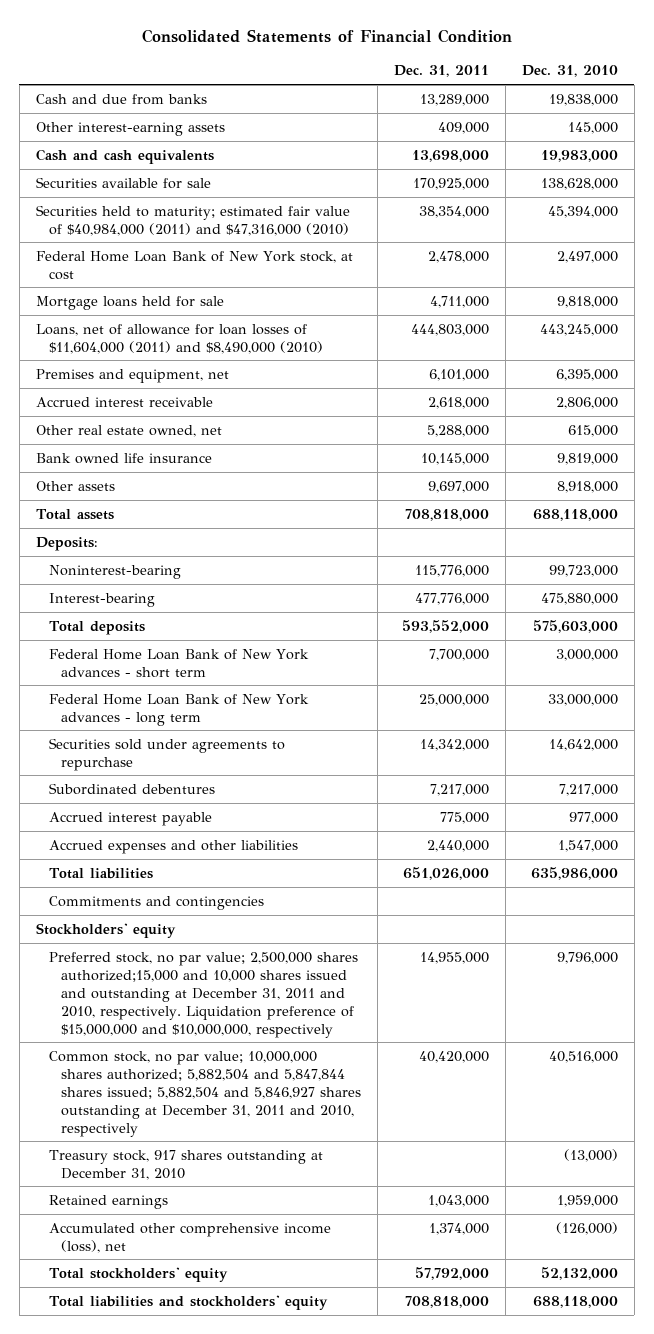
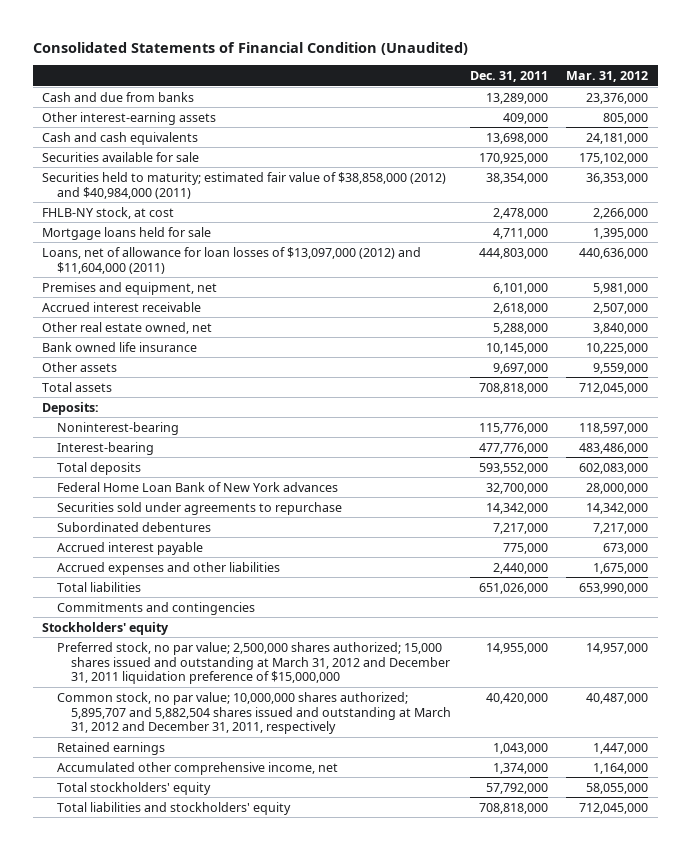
- Consolidated Statements of Financial Condition
+ Consolidated Statements of Financial Condition (Unaudited)
- | Dec. 31, 2011 | Dec. 31, 2010
+ | Dec. 31, 2011 | Mar. 31, 2012
- Securities held to maturity; estimated fair value of $40,984,000 (2011) and $47,316,000 (2010) | 38,354,000 | 45,394,000
- Federal Home Loan Bank of New York stock, at cost | 2,478,000 | 2,497,000
+ Securities held to maturity; estimated fair value of $38,858,000 (2012) and $40,984,000 (2011) | 38,354,000 | 36,353,000
+ FHLB-NY stock, at cost | 2,478,000 | 2,266,000
- Loans, net of allowance for loan losses of $11,604,000 (2011) and $8,490,000 (2010) | 444,803,000 | 443,245,000
+ Loans, net of allowance for loan losses of $13,097,000 (2012) and $11,604,000 (2011) | 444,803,000 | 440,636,000
- Federal Home Loan Bank of New York advances - short term | 7,700,000 | 3,000,000
- Federal Home Loan Bank of New York advances - long term | 25,000,000 | 33,000,000
+ Federal Home Loan Bank of New York advances | 32,700,000 | 28,000,000
- Preferred stock, no par value; 2,500,000 shares authorized;15,000 and 10,000 shares issued and outstanding at December 31, 2011 and 2010, respectively. Liquidation preference of $15,000,000 and $10,000,000, respectively | 14,955,000 | 9,796,000
- Common stock, no par value; 10,000,000 shares authorized; 5,882,504 and 5,847,844 shares issued; 5,882,504 and 5,846,927 shares outstanding at December 31, 2011 and 2010, respectively | 40,420,000 | 40,516,000
- Treasury stock, 917 shares outstanding at December 31, 2010 | | (13,000)
+ Preferred stock, no par value; 2,500,000 shares authorized; 15,000 shares issued and outstanding at March 31, 2012 and December 31, 2011 liquidation preference of $15,000,000 | 14,955,000 | 14,957,000
+ Common stock, no par value; 10,000,000 shares authorized; 5,895,707 and 5,882,504 shares issued and outstanding at March 31, 2012 and December 31, 2011, respectively | 40,420,000 | 40,487,000
- Accumulated other comprehensive income (loss), net | 1,374,000 | (126,000)
+ Accumulated other comprehensive income, net | 1,374,000 | 1,164,000

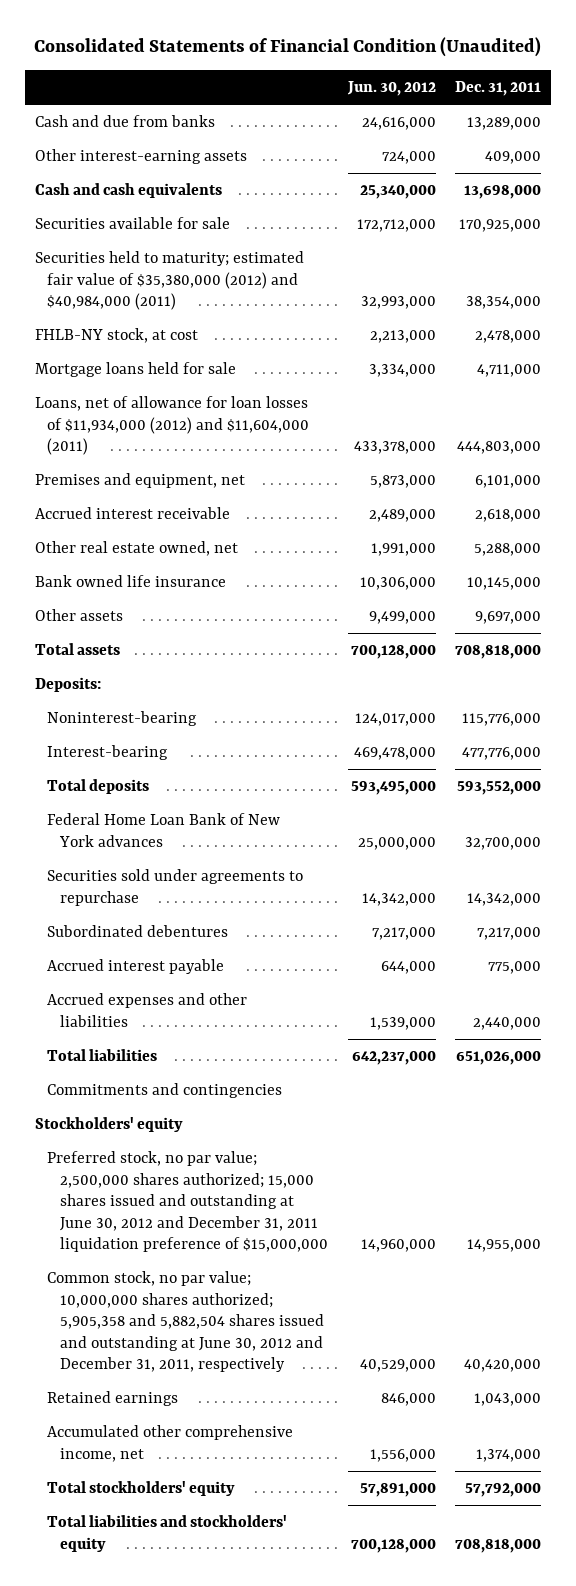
- | Dec. 31, 2011 | Mar. 31, 2012
+ | Jun. 30, 2012 | Dec. 31, 2011
- Securities held to maturity; estimated fair value of $38,858,000 (2012) and $40,984,000 (2011) | 38,354,000 | 36,353,000
+ Securities held to maturity; estimated fair value of $35,380,000 (2012) and $40,984,000 (2011) | 32,993,000 | 38,354,000
- Loans, net of allowance for loan losses of $13,097,000 (2012) and $11,604,000 (2011) | 444,803,000 | 440,636,000
+ Loans, net of allowance for loan losses of $11,934,000 (2012) and $11,604,000 (2011) | 433,378,000 | 444,803,000
- Preferred stock, no par value; 2,500,000 shares authorized; 15,000 shares issued and outstanding at March 31, 2012 and December 31, 2011 liquidation preference of $15,000,000 | 14,955,000 | 14,957,000
- Common stock, no par value; 10,000,000 shares authorized; 5,895,707 and 5,882,504 shares issued and outstanding at March 31, 2012 and December 31, 2011, respectively | 40,420,000 | 40,487,000
+ Preferred stock, no par value; 2,500,000 shares authorized; 15,000 shares issued and outstanding at June 30, 2012 and December 31, 2011 liquidation preference of $15,000,000 | 14,960,000 | 14,955,000
+ Common stock, no par value; 10,000,000 shares authorized; 5,905,358 and 5,882,504 shares issued and outstanding at June 30, 2012 and December 31, 2011, respectively | 40,529,000 | 40,420,000

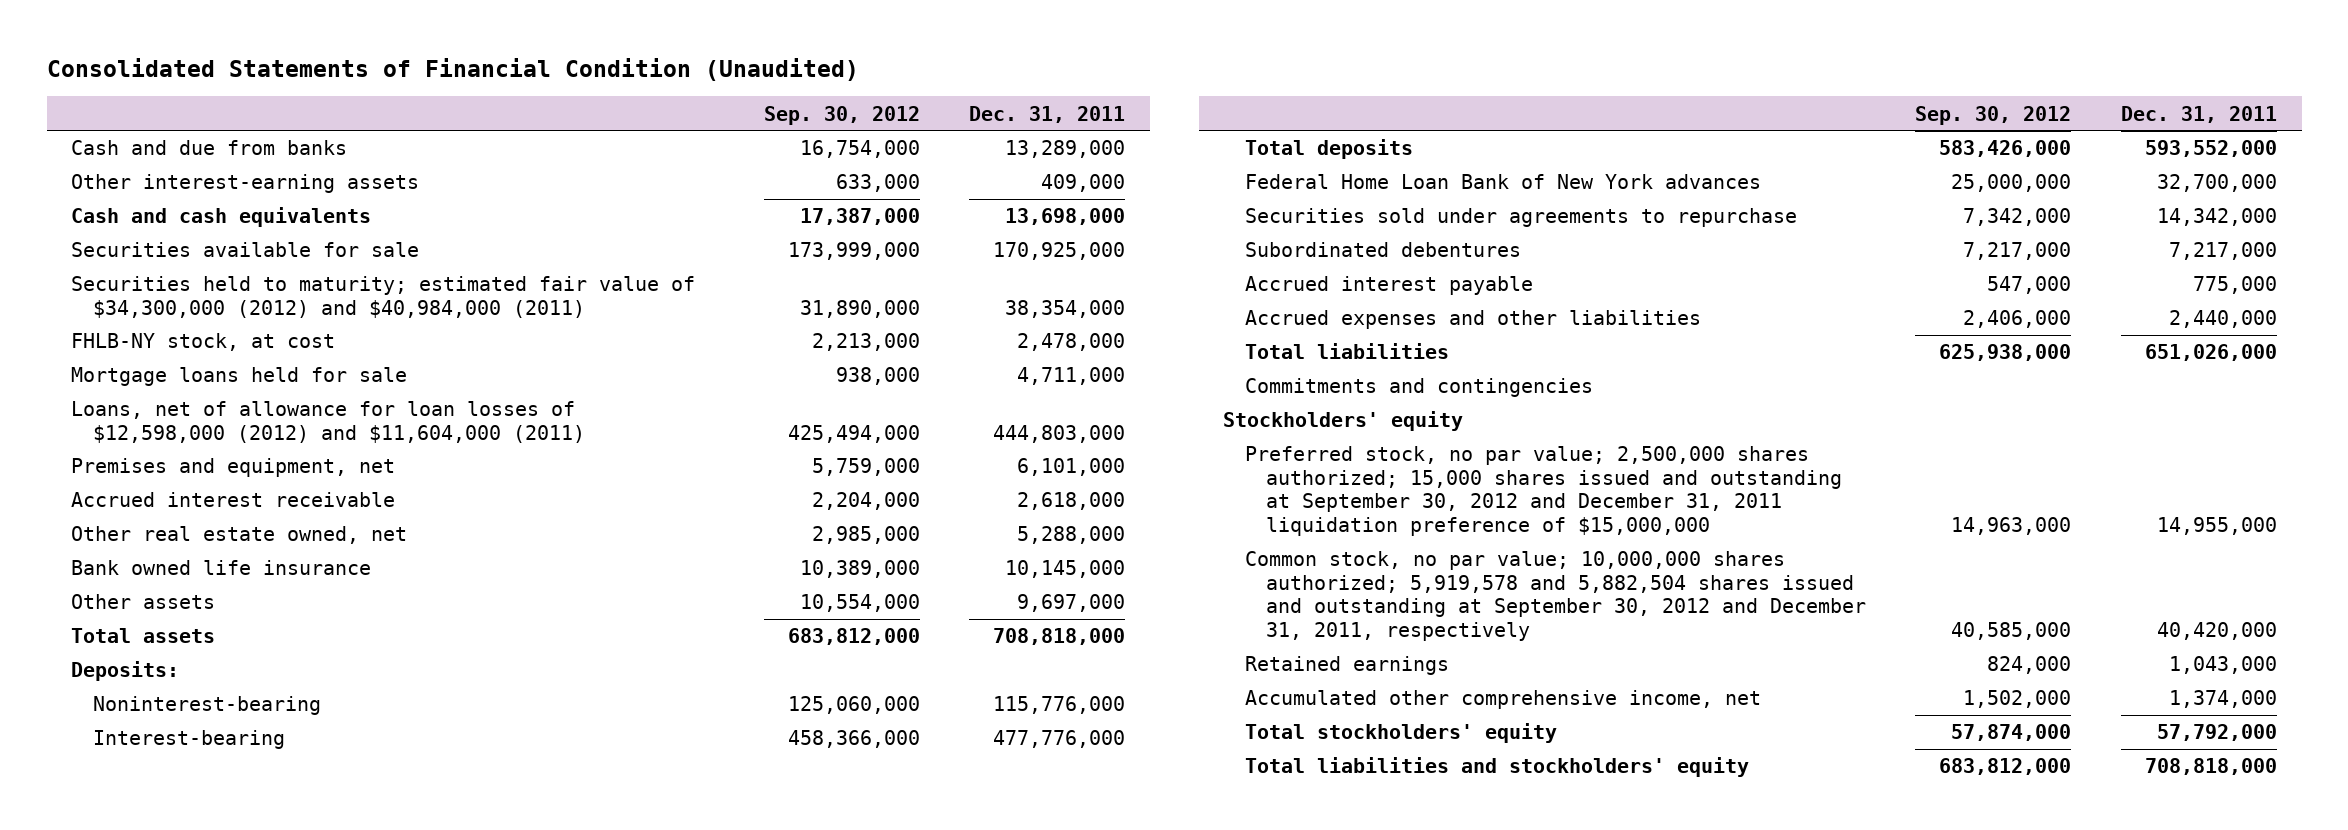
- | Jun. 30, 2012 | Dec. 31, 2011
+ | Sep. 30, 2012 | Dec. 31, 2011
- Securities held to maturity; estimated fair value of $35,380,000 (2012) and $40,984,000 (2011) | 32,993,000 | 38,354,000
+ Securities held to maturity; estimated fair value of $34,300,000 (2012) and $40,984,000 (2011) | 31,890,000 | 38,354,000
- Loans, net of allowance for loan losses of $11,934,000 (2012) and $11,604,000 (2011) | 433,378,000 | 444,803,000
+ Loans, net of allowance for loan losses of $12,598,000 (2012) and $11,604,000 (2011) | 425,494,000 | 444,803,000
- Preferred stock, no par value; 2,500,000 shares authorized; 15,000 shares issued and outstanding at June 30, 2012 and December 31, 2011 liquidation preference of $15,000,000 | 14,960,000 | 14,955,000
- Common stock, no par value; 10,000,000 shares authorized; 5,905,358 and 5,882,504 shares issued and outstanding at June 30, 2012 and December 31, 2011, respectively | 40,529,000 | 40,420,000
+ Preferred stock, no par value; 2,500,000 shares authorized; 15,000 shares issued and outstanding at September 30, 2012 and December 31, 2011 liquidation preference of $15,000,000 | 14,963,000 | 14,955,000
+ Common stock, no par value; 10,000,000 shares authorized; 5,919,578 and 5,882,504 shares issued and outstanding at September 30, 2012 and December 31, 2011, respectively | 40,585,000 | 40,420,000

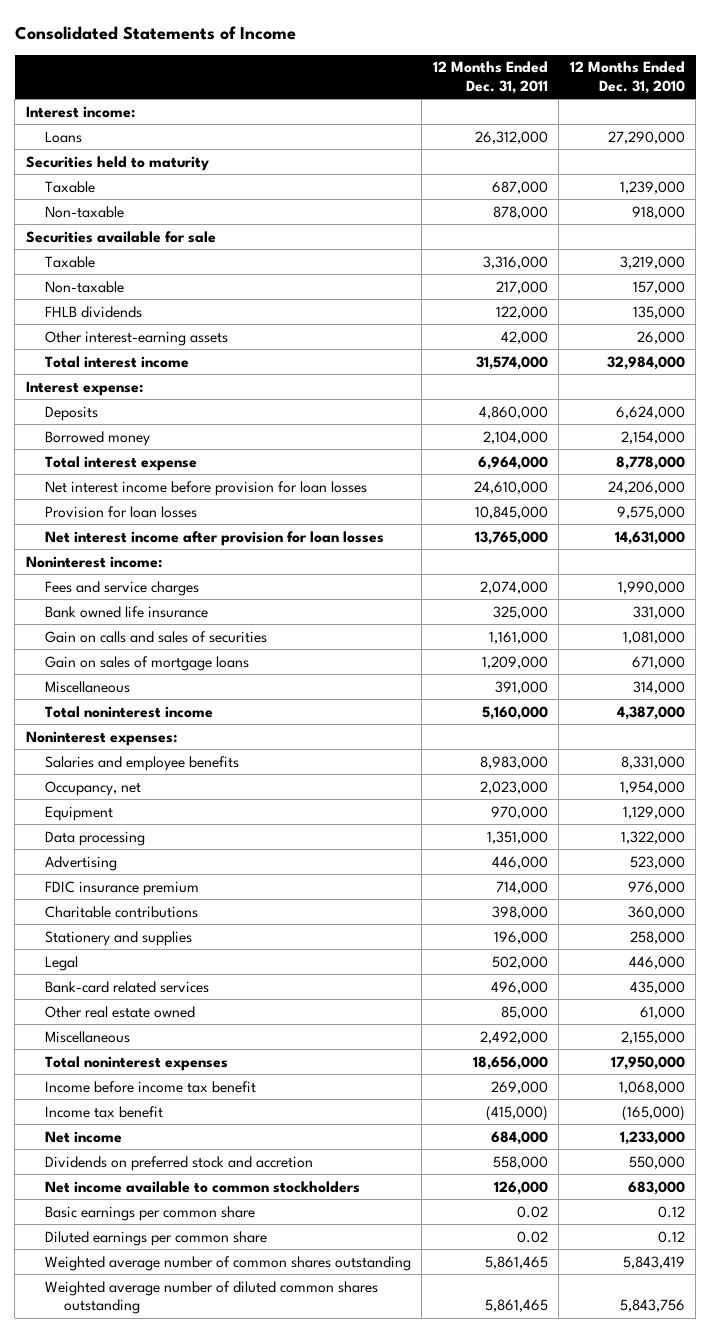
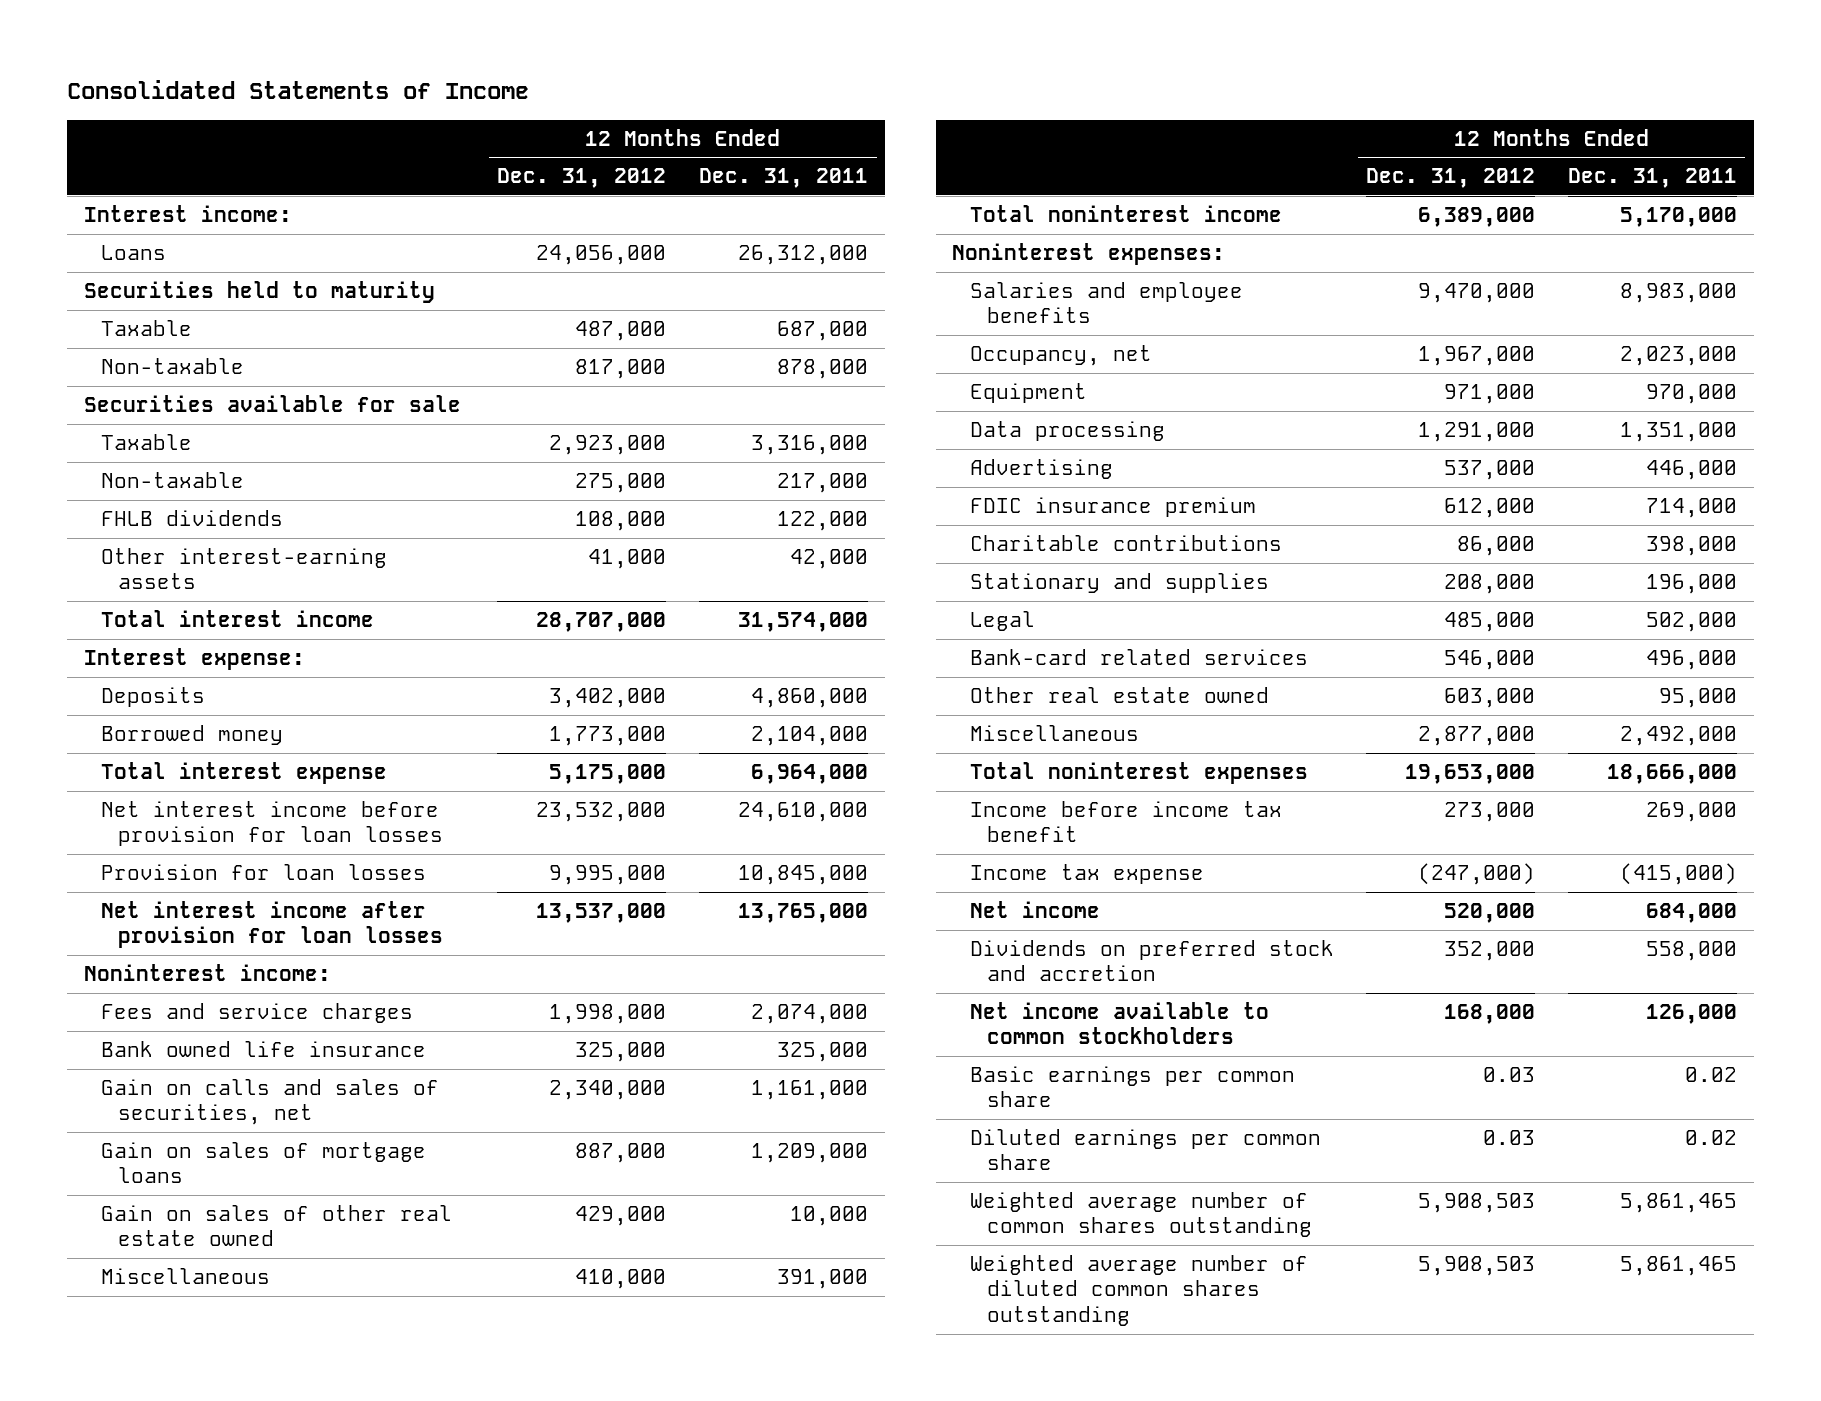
- | 12 Months Ended Dec. 31, 2011 | 12 Months Ended Dec. 31, 2010
+ | 12 Months Ended Dec. 31, 2012 | 12 Months Ended Dec. 31, 2011
- Gain on calls and sales of securities | 1,161,000 | 1,081,000
+ Gain on calls and sales of securities, net | 2,340,000 | 1,161,000
+ Gain on sales of other real estate owned | 429,000 | 10,000
- Total noninterest income | 5,160,000 | 4,387,000
+ Total noninterest income | 6,389,000 | 5,170,000
- Stationery and supplies | 196,000 | 258,000
+ Stationary and supplies | 208,000 | 196,000
- Other real estate owned | 85,000 | 61,000
+ Other real estate owned | 603,000 | 95,000
- Total noninterest expenses | 18,656,000 | 17,950,000
+ Total noninterest expenses | 19,653,000 | 18,666,000
- Income tax benefit | (415,000) | (165,000)
+ Income tax expense | (247,000) | (415,000)

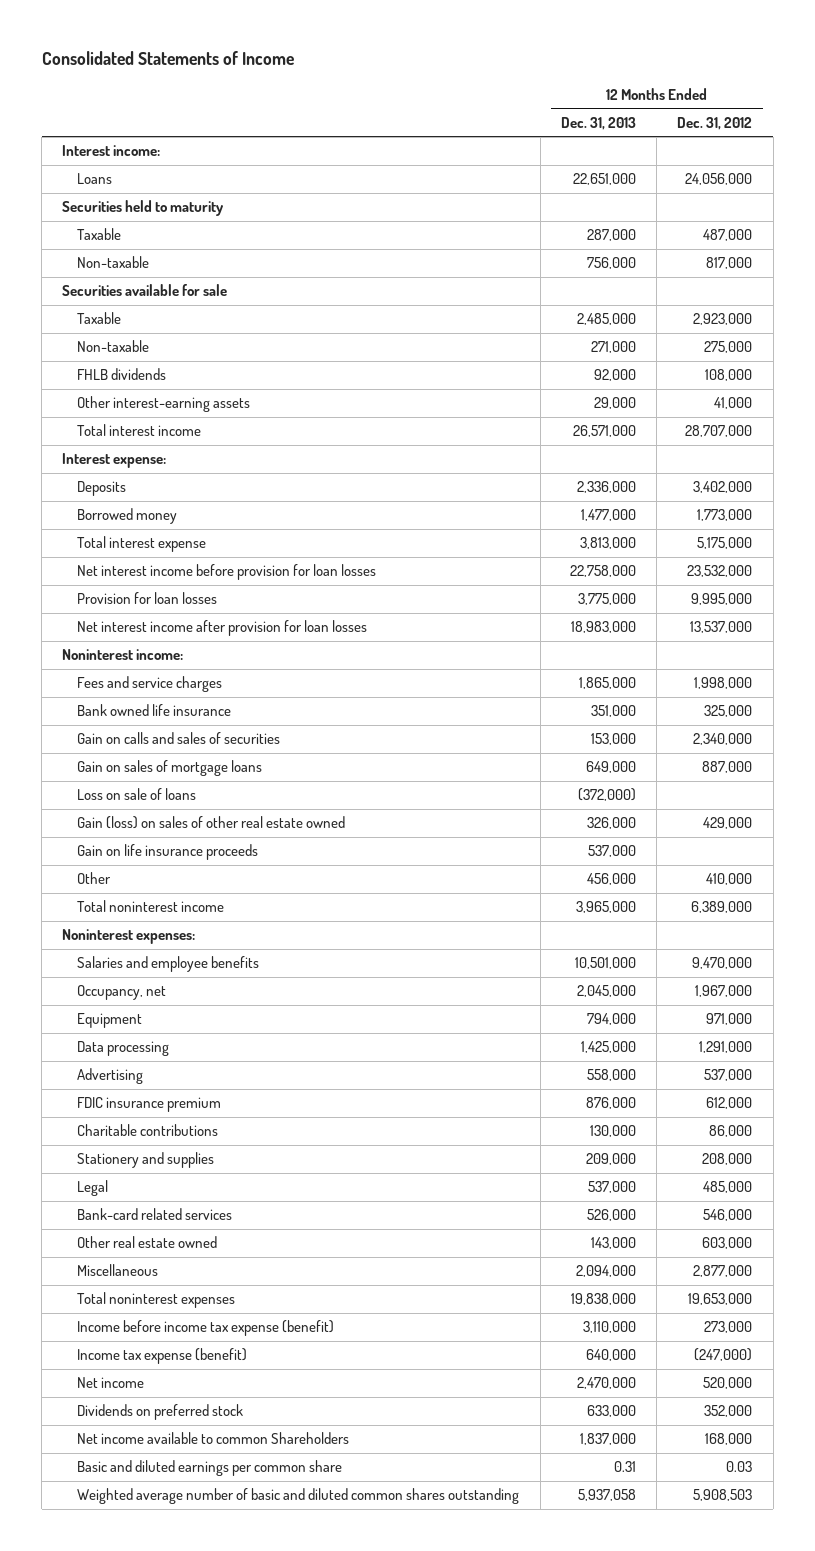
- | 12 Months Ended Dec. 31, 2012 | 12 Months Ended Dec. 31, 2011
+ | 12 Months Ended Dec. 31, 2013 | 12 Months Ended Dec. 31, 2012
- Gain on calls and sales of securities, net | 2,340,000 | 1,161,000
+ Gain on calls and sales of securities | 153,000 | 2,340,000
- Gain on sales of other real estate owned | 429,000 | 10,000
- Miscellaneous | 410,000 | 391,000
+ Loss on sale of loans | (372,000) |
+ Gain (loss) on sales of other real estate owned | 326,000 | 429,000
+ Gain on life insurance proceeds | 537,000 |
+ Other | 456,000 | 410,000
- Stationary and supplies | 208,000 | 196,000
+ Stationery and supplies | 209,000 | 208,000
- Income before income tax benefit | 273,000 | 269,000
- Income tax expense | (247,000) | (415,000)
+ Income before income tax expense (benefit) | 3,110,000 | 273,000
+ Income tax expense (benefit) | 640,000 | (247,000)
- Dividends on preferred stock and accretion | 352,000 | 558,000
- Net income available to common stockholders | 168,000 | 126,000
- Basic earnings per common share | 0.03 | 0.02
- Diluted earnings per common share | 0.03 | 0.02
- Weighted average number of common shares outstanding | 5,908,503 | 5,861,465
- Weighted average number of diluted common shares outstanding | 5,908,503 | 5,861,465
+ Dividends on preferred stock | 633,000 | 352,000
+ Net income available to common Shareholders | 1,837,000 | 168,000
+ Basic and diluted earnings per common share | 0.31 | 0.03
+ Weighted average number of basic and diluted common shares outstanding | 5,937,058 | 5,908,503

